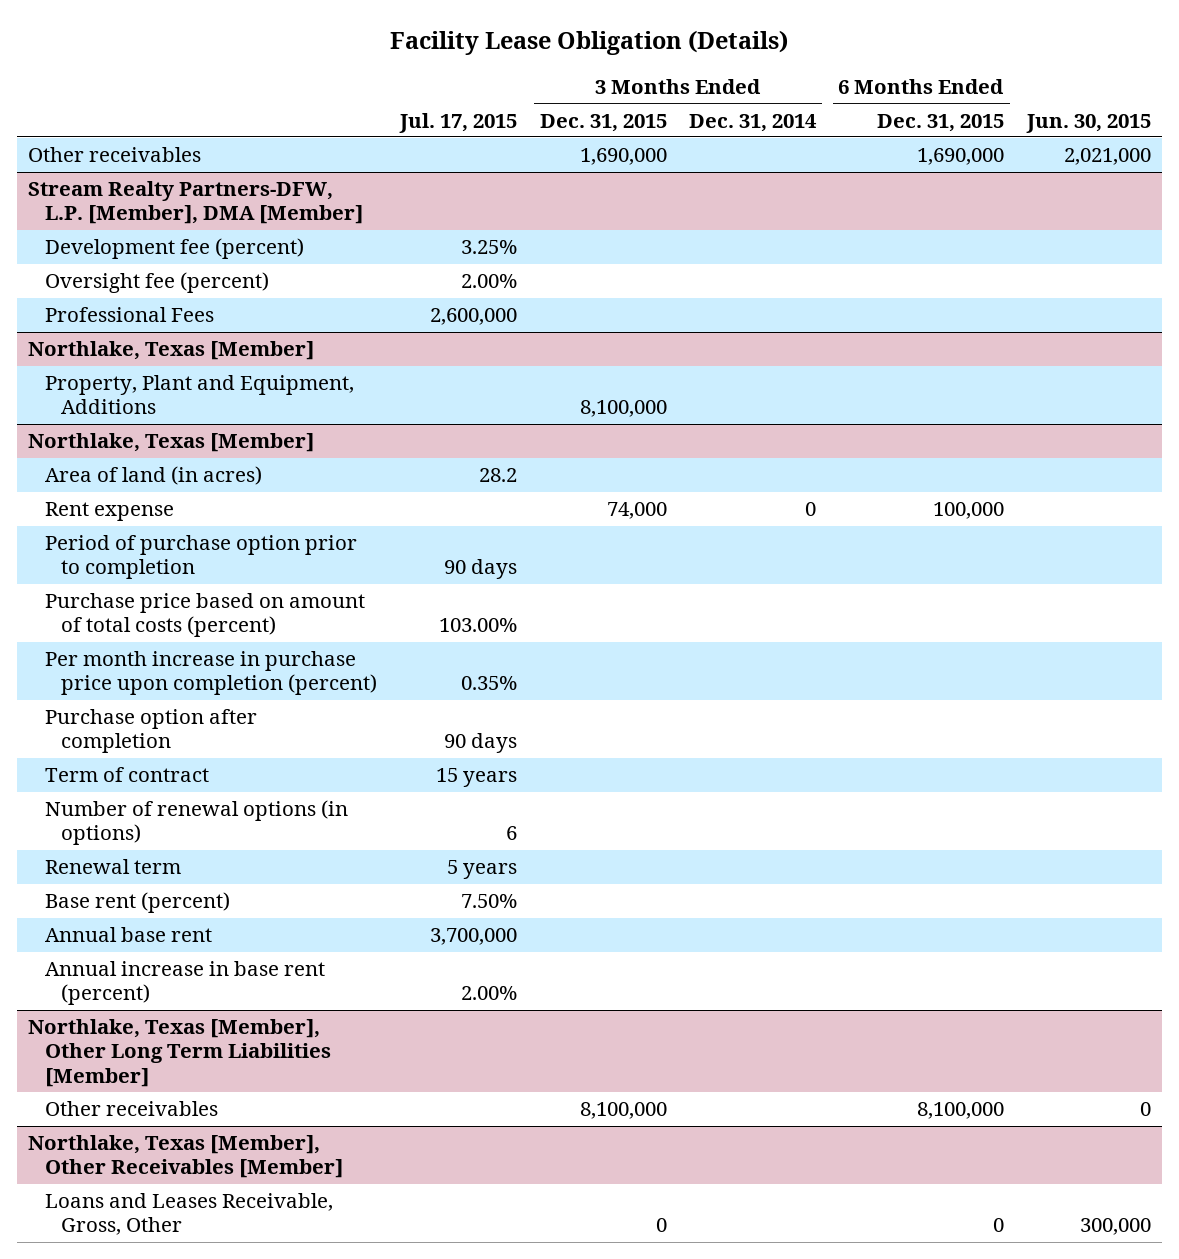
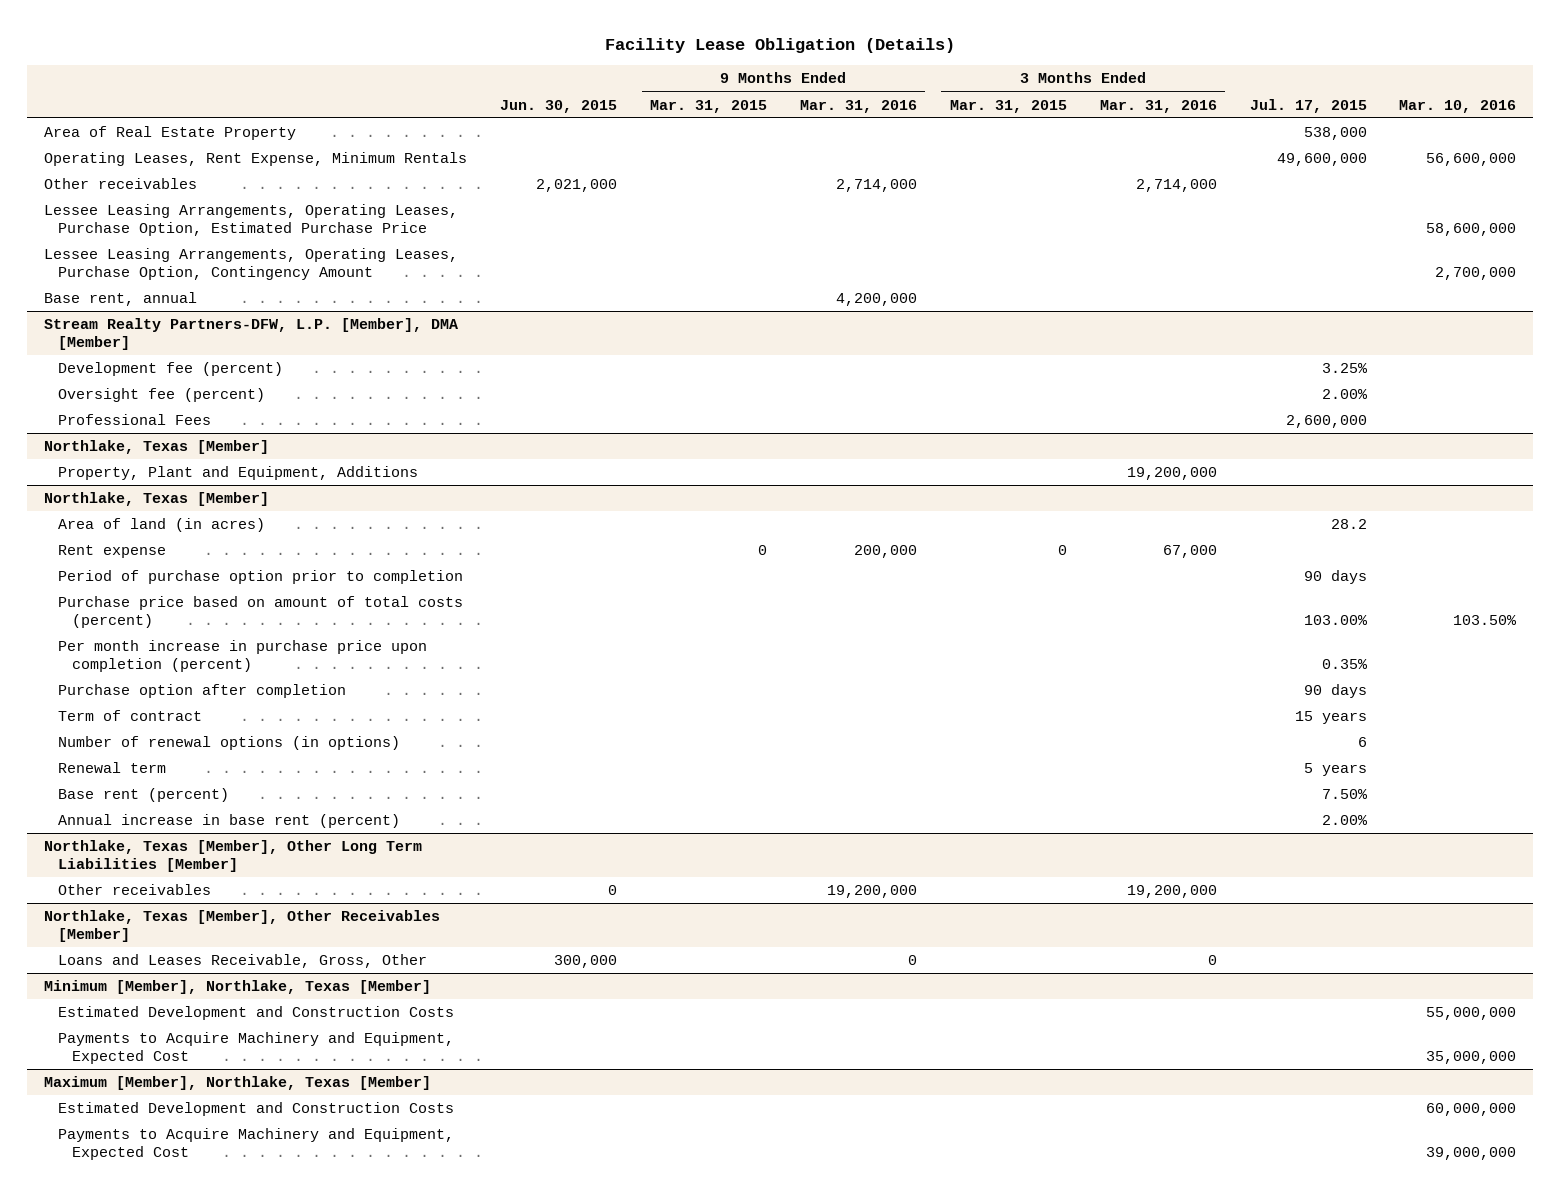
- | Jul. 17, 2015 | 3 Months Ended Dec. 31, 2015 | 3 Months Ended Dec. 31, 2014 | 6 Months Ended Dec. 31, 2015 | Jun. 30, 2015
+ | Jun. 30, 2015 | 9 Months Ended Mar. 31, 2015 | 9 Months Ended Mar. 31, 2016 | 3 Months Ended Mar. 31, 2015 | 3 Months Ended Mar. 31, 2016 | Jul. 17, 2015 | Mar. 10, 2016
+ Area of Real Estate Property | | | | | | 538,000 |
+ Operating Leases, Rent Expense, Minimum Rentals | | | | | | 49,600,000 | 56,600,000
+ Lessee Leasing Arrangements, Operating Leases, Purchase Option, Estimated Purchase Price | | | | | | | 58,600,000
+ Lessee Leasing Arrangements, Operating Leases, Purchase Option, Contingency Amount | | | | | | | 2,700,000
+ Base rent, annual | | | 4,200,000 | | | |
@ Northlake, Texas [Member]
- Annual base rent | 3,700,000 | | | |
+ Minimum [Member], Northlake, Texas [Member]
+ Estimated Development and Construction Costs | | | | | | | 55,000,000
+ Payments to Acquire Machinery and Equipment, Expected Cost | | | | | | | 35,000,000
+ Maximum [Member], Northlake, Texas [Member]
+ Estimated Development and Construction Costs | | | | | | | 60,000,000
+ Payments to Acquire Machinery and Equipment, Expected Cost | | | | | | | 39,000,000

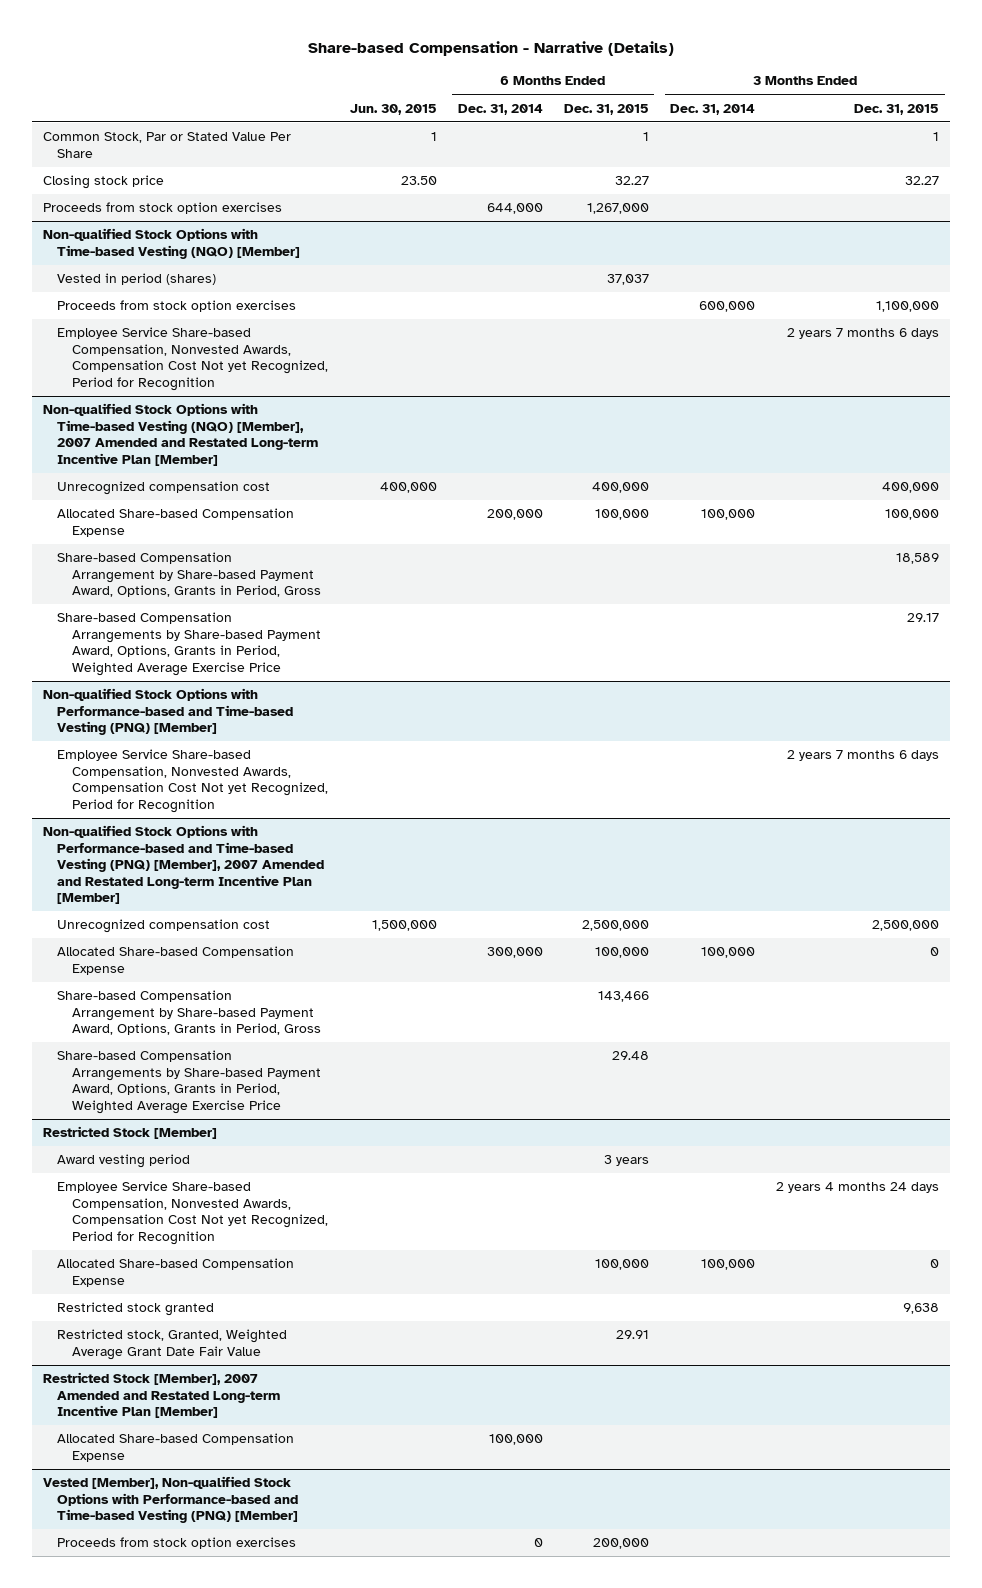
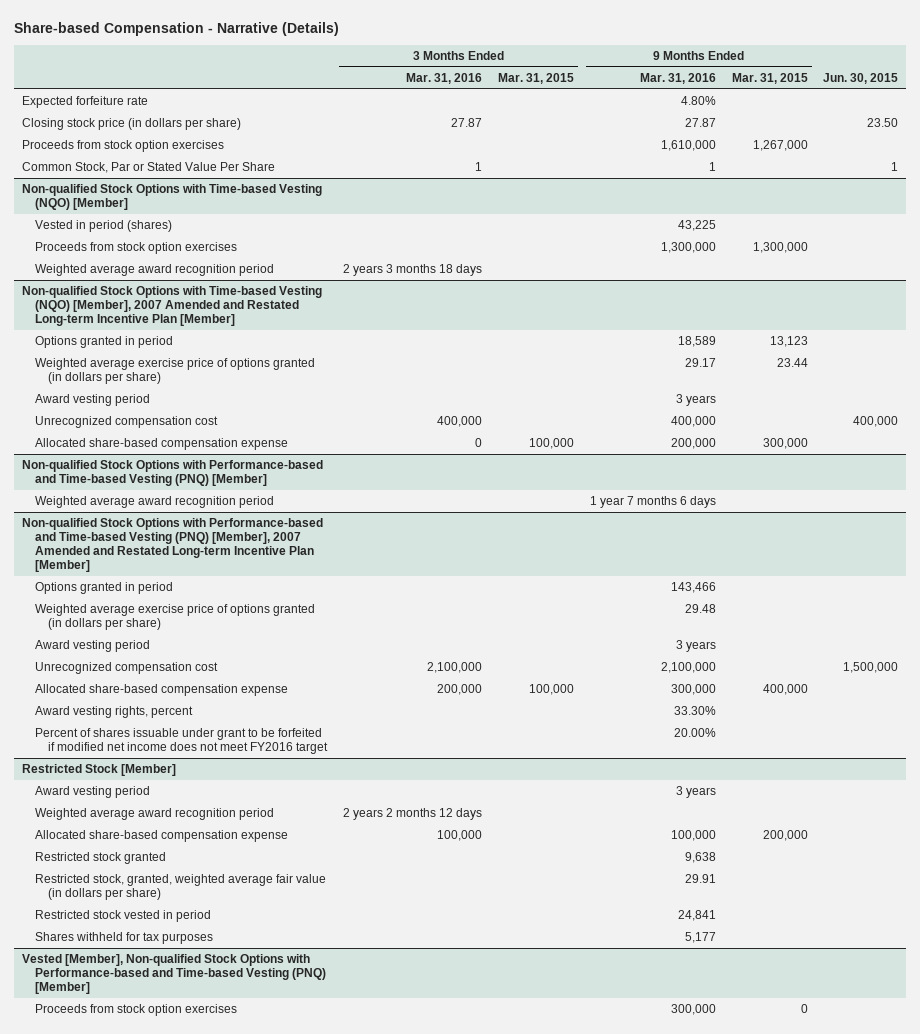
- | Jun. 30, 2015 | 6 Months Ended Dec. 31, 2014 | 6 Months Ended Dec. 31, 2015 | 3 Months Ended Dec. 31, 2014 | 3 Months Ended Dec. 31, 2015
+ | 3 Months Ended Mar. 31, 2016 | 3 Months Ended Mar. 31, 2015 | 9 Months Ended Mar. 31, 2016 | 9 Months Ended Mar. 31, 2015 | Jun. 30, 2015
- Closing stock price | 23.50 | | 32.27 | | 32.27
+ Expected forfeiture rate | | | 4.80% | |
+ Closing stock price (in dollars per share) | 27.87 | | 27.87 | | 23.50
moved down: Common Stock, Par or Stated Value Per Share | 1 | | 1 | | 1
@ Non-qualified Stock Options with Time-based Vesting (NQO) [Member]
- Employee Service Share-based Compensation, Nonvested Awards, Compensation Cost Not yet Recognized, Period for Recognition | | | | | 2 years 7 months 6 days
+ Weighted average award recognition period | 2 years 3 months 18 days | | | |
@ Non-qualified Stock Options with Time-based Vesting (NQO) [Member], 2007 Amended and Restated Long-term Incentive Plan [Member]
+ Options granted in period | | | 18,589 | 13,123 |
+ Weighted average exercise price of options granted (in dollars per share) | | | 29.17 | 23.44 |
+ Award vesting period | | | 3 years | |
- Allocated Share-based Compensation Expense | | 200,000 | 100,000 | 100,000 | 100,000
- Share-based Compensation Arrangement by Share-based Payment Award, Options, Grants in Period, Gross | | | | | 18,589
- Share-based Compensation Arrangements by Share-based Payment Award, Options, Grants in Period, Weighted Average Exercise Price | | | | | 29.17
+ Allocated share-based compensation expense | 0 | 100,000 | 200,000 | 300,000 |
@ Non-qualified Stock Options with Performance-based and Time-based Vesting (PNQ) [Member]
- Employee Service Share-based Compensation, Nonvested Awards, Compensation Cost Not yet Recognized, Period for Recognition | | | | | 2 years 7 months 6 days
+ Weighted average award recognition period | | | 1 year 7 months 6 days | |
@ Non-qualified Stock Options with Performance-based and Time-based Vesting (PNQ) [Member], 2007 Amended and Restated Long-term Incentive Plan [Member]
+ Options granted in period | | | 143,466 | |
+ Weighted average exercise price of options granted (in dollars per share) | | | 29.48 | |
+ Award vesting period | | | 3 years | |
- Allocated Share-based Compensation Expense | | 300,000 | 100,000 | 100,000 | 0
- Share-based Compensation Arrangement by Share-based Payment Award, Options, Grants in Period, Gross | | | 143,466 | |
- Share-based Compensation Arrangements by Share-based Payment Award, Options, Grants in Period, Weighted Average Exercise Price | | | 29.48 | |
+ Allocated share-based compensation expense | 200,000 | 100,000 | 300,000 | 400,000 |
+ Award vesting rights, percent | | | 33.30% | |
+ Percent of shares issuable under grant to be forfeited if modified net income does not meet FY2016 target | | | 20.00% | |
@ Restricted Stock [Member]
- Employee Service Share-based Compensation, Nonvested Awards, Compensation Cost Not yet Recognized, Period for Recognition | | | | | 2 years 4 months 24 days
- Allocated Share-based Compensation Expense | | | 100,000 | 100,000 | 0
+ Weighted average award recognition period | 2 years 2 months 12 days | | | |
+ Allocated share-based compensation expense | 100,000 | | 100,000 | 200,000 |
- Restricted stock, Granted, Weighted Average Grant Date Fair Value | | | 29.91 | |
- Restricted Stock [Member], 2007 Amended and Restated Long-term Incentive Plan [Member]
- Allocated Share-based Compensation Expense | | 100,000 | | |
@ Restricted Stock [Member]
+ Restricted stock, granted, weighted average fair value (in dollars per share) | | | 29.91 | |
+ Restricted stock vested in period | | | 24,841 | |
+ Shares withheld for tax purposes | | | 5,177 | |

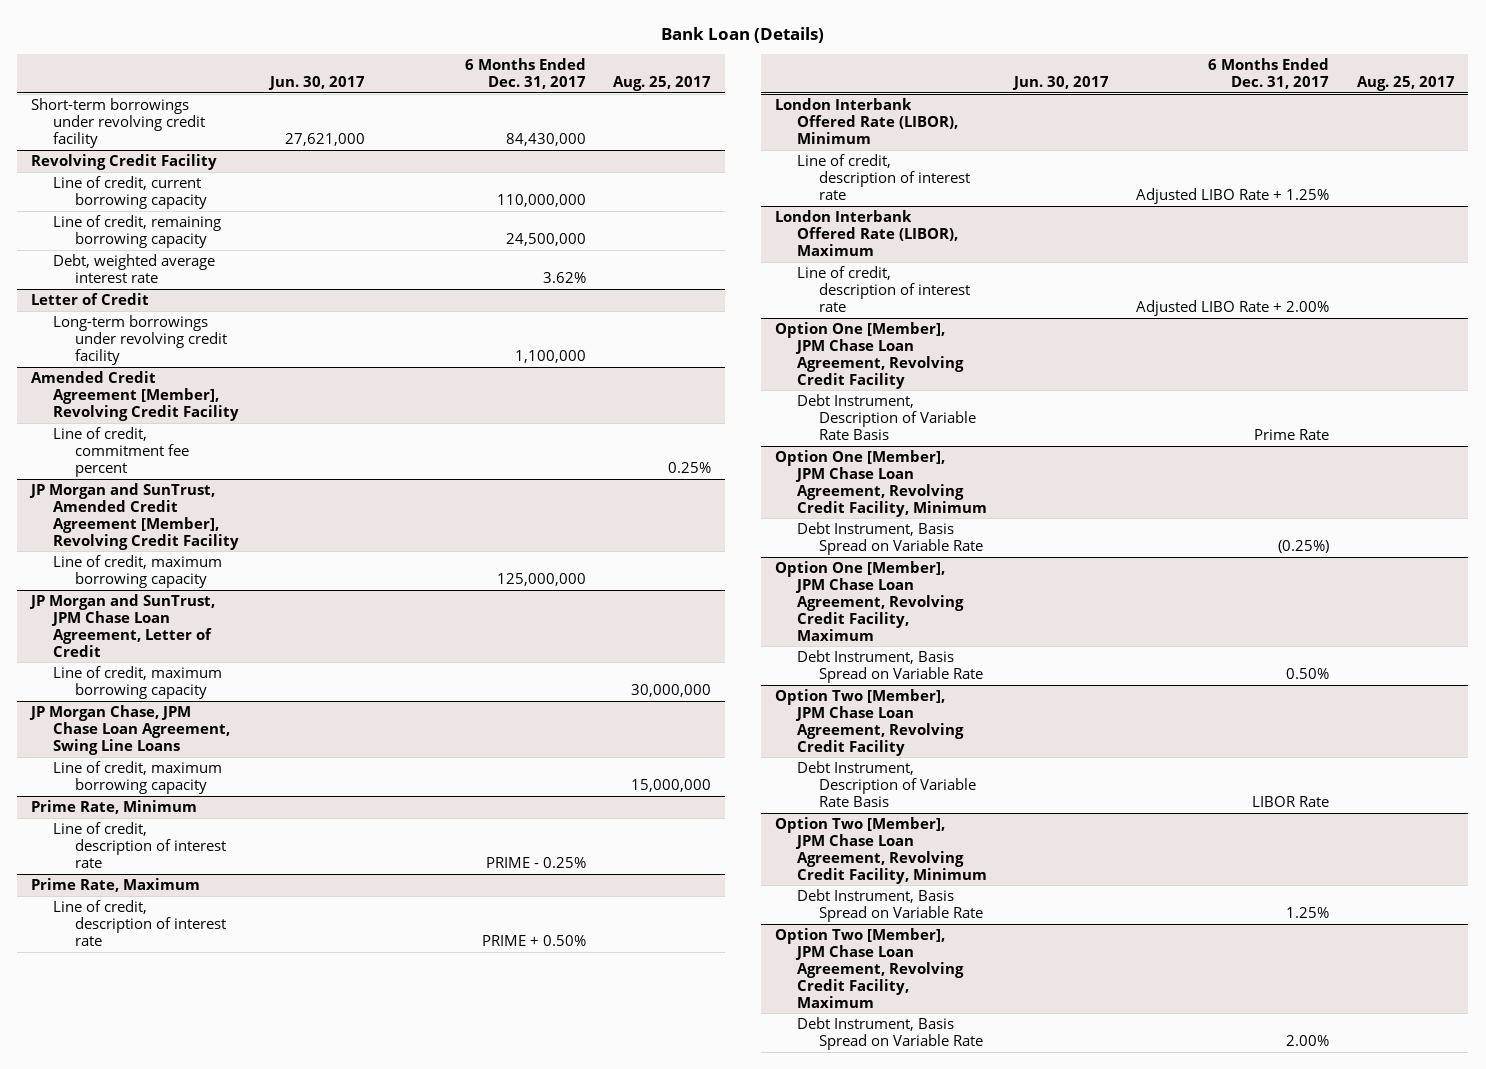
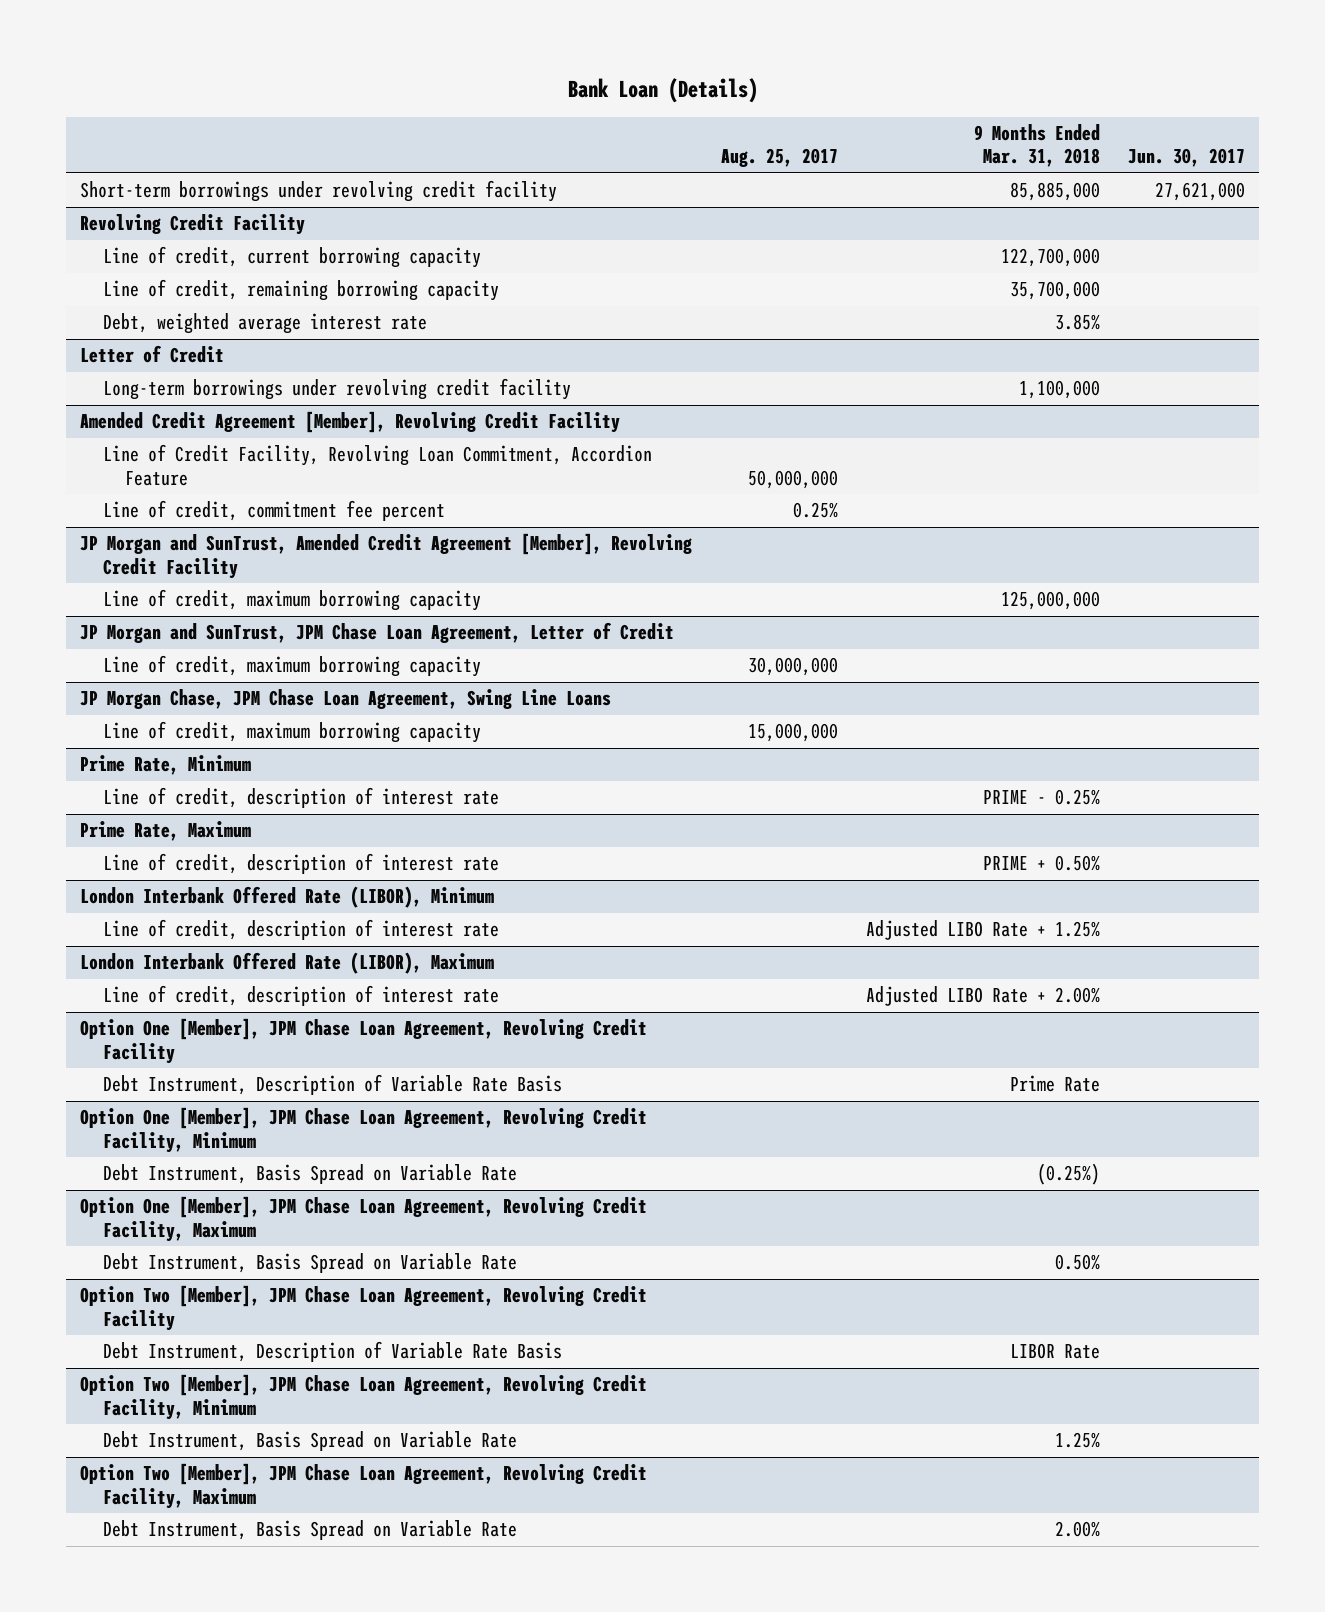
- | Jun. 30, 2017 | 6 Months Ended Dec. 31, 2017 | Aug. 25, 2017
+ | Aug. 25, 2017 | 9 Months Ended Mar. 31, 2018 | Jun. 30, 2017
@ Amended Credit Agreement [Member], Revolving Credit Facility
+ Line of Credit Facility, Revolving Loan Commitment, Accordion Feature | 50,000,000 | |

